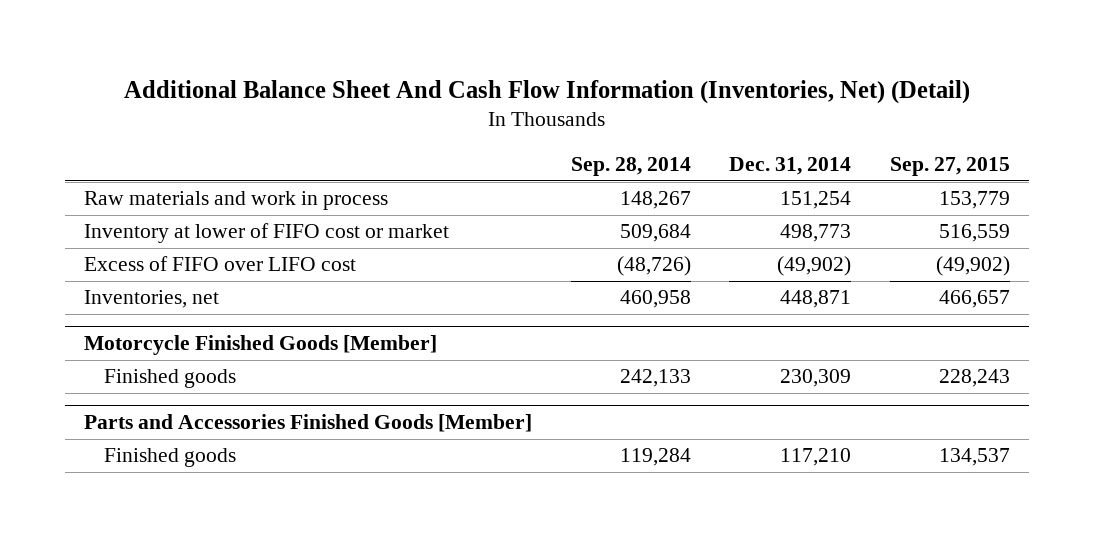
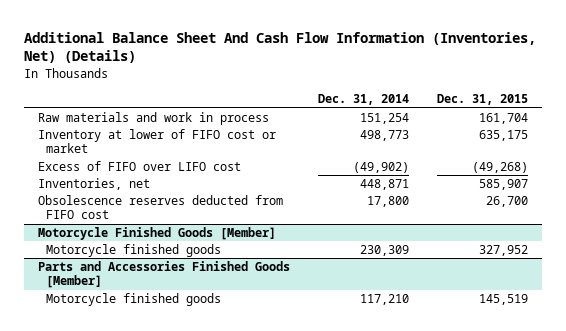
- Additional Balance Sheet And Cash Flow Information (Inventories, Net) (Detail)
+ Additional Balance Sheet And Cash Flow Information (Inventories, Net) (Details)
- | Sep. 28, 2014 | Dec. 31, 2014 | Sep. 27, 2015
+ | Dec. 31, 2014 | Dec. 31, 2015
+ Obsolescence reserves deducted from FIFO cost | 17,800 | 26,700
@ Motorcycle Finished Goods [Member]
- Finished goods | 242,133 | 230,309 | 228,243
+ Motorcycle finished goods | 230,309 | 327,952
@ Parts and Accessories Finished Goods [Member]
- Finished goods | 119,284 | 117,210 | 134,537
+ Motorcycle finished goods | 117,210 | 145,519

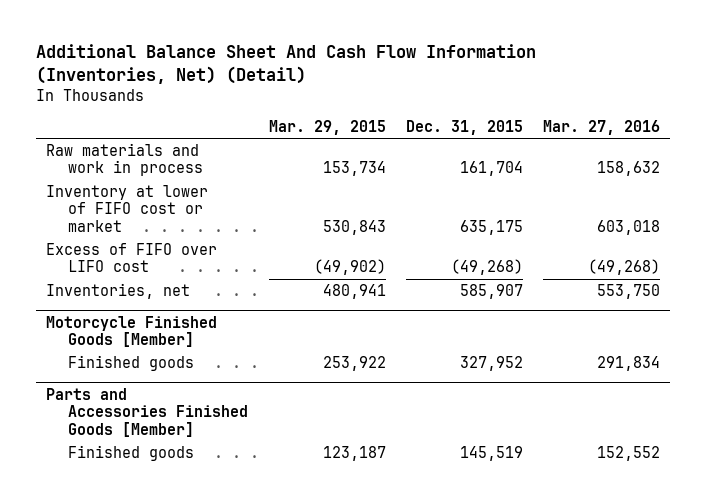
- Additional Balance Sheet And Cash Flow Information (Inventories, Net) (Details)
+ Additional Balance Sheet And Cash Flow Information (Inventories, Net) (Detail)
- | Dec. 31, 2014 | Dec. 31, 2015
+ | Mar. 29, 2015 | Dec. 31, 2015 | Mar. 27, 2016
- Obsolescence reserves deducted from FIFO cost | 17,800 | 26,700
@ Motorcycle Finished Goods [Member]
- Motorcycle finished goods | 230,309 | 327,952
+ Finished goods | 253,922 | 327,952 | 291,834
@ Parts and Accessories Finished Goods [Member]
- Motorcycle finished goods | 117,210 | 145,519
+ Finished goods | 123,187 | 145,519 | 152,552

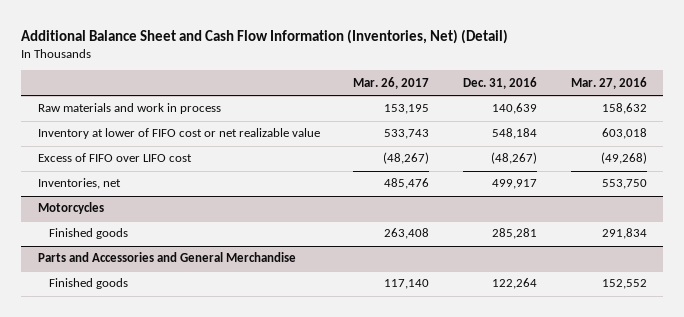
- Additional Balance Sheet And Cash Flow Information (Inventories, Net) (Detail)
+ Additional Balance Sheet and Cash Flow Information (Inventories, Net) (Detail)
- | Mar. 29, 2015 | Dec. 31, 2015 | Mar. 27, 2016
+ | Mar. 26, 2017 | Dec. 31, 2016 | Mar. 27, 2016
- Inventory at lower of FIFO cost or market | 530,843 | 635,175 | 603,018
+ Inventory at lower of FIFO cost or net realizable value | 533,743 | 548,184 | 603,018
- Motorcycle Finished Goods [Member]
+ Motorcycles
- Parts and Accessories Finished Goods [Member]
+ Parts and Accessories and General Merchandise

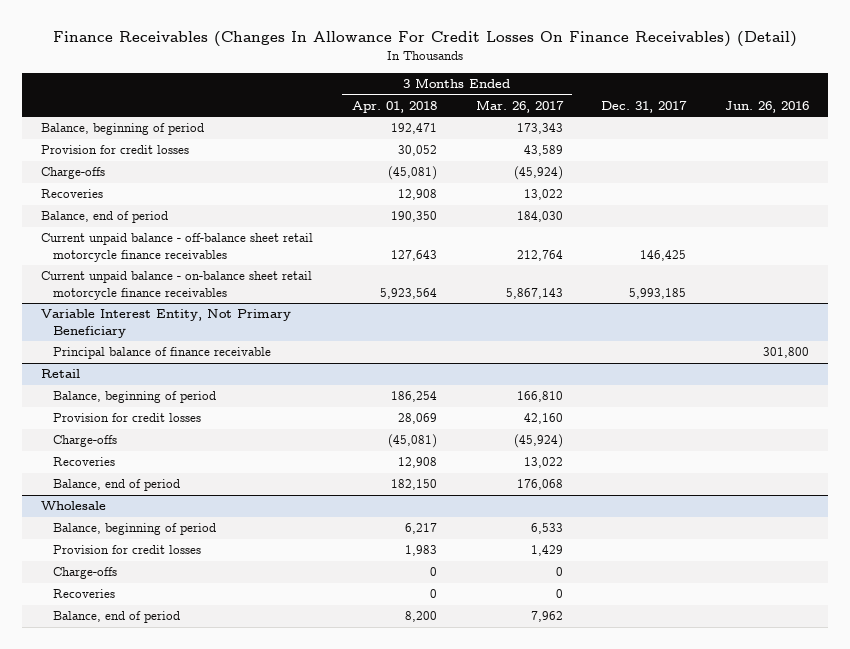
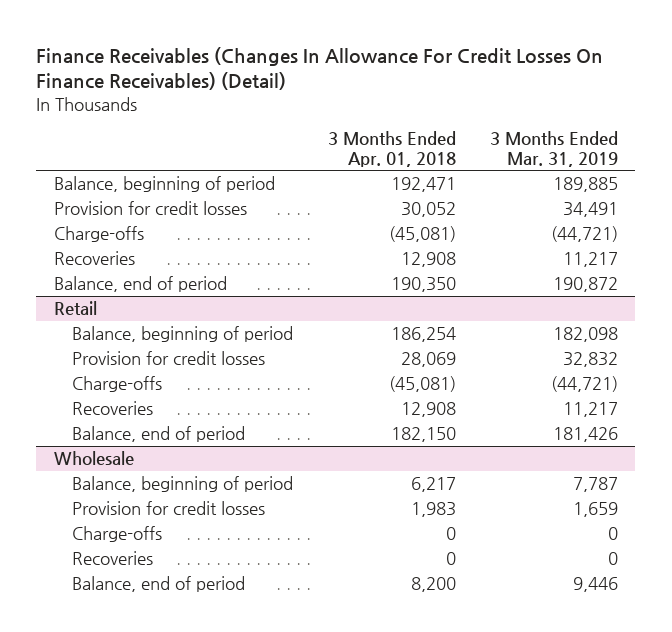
- | 3 Months Ended Apr. 01, 2018 | 3 Months Ended Mar. 26, 2017 | Dec. 31, 2017 | Jun. 26, 2016
+ | 3 Months Ended Apr. 01, 2018 | 3 Months Ended Mar. 31, 2019
- Current unpaid balance - off-balance sheet retail motorcycle finance receivables | 127,643 | 212,764 | 146,425 |
- Current unpaid balance - on-balance sheet retail motorcycle finance receivables | 5,923,564 | 5,867,143 | 5,993,185 |
- Variable Interest Entity, Not Primary Beneficiary
- Principal balance of finance receivable | | | | 301,800

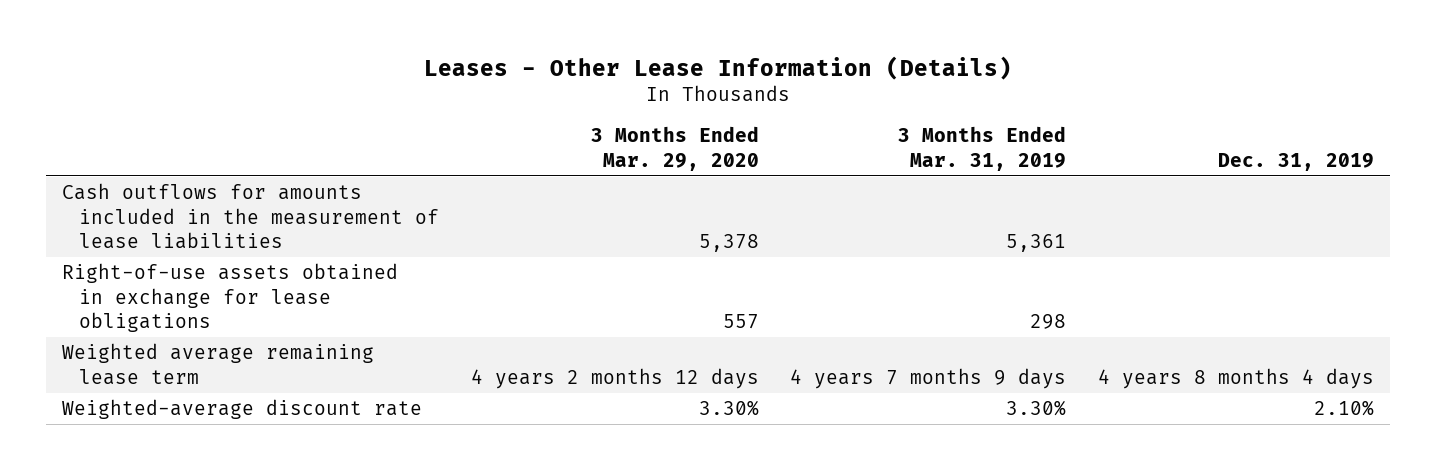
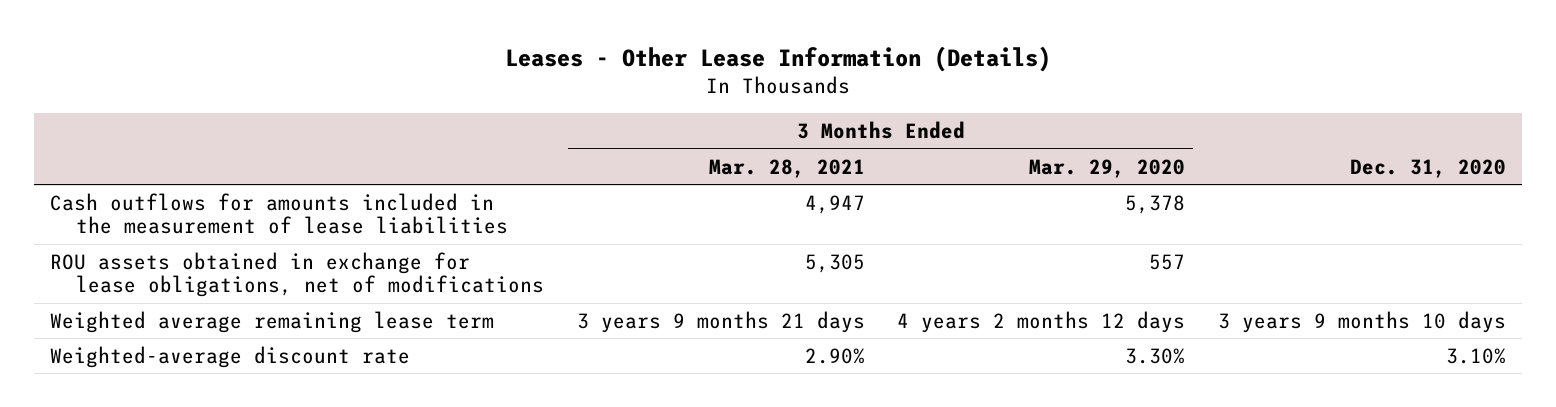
- | 3 Months Ended Mar. 29, 2020 | 3 Months Ended Mar. 31, 2019 | Dec. 31, 2019
+ | 3 Months Ended Mar. 28, 2021 | 3 Months Ended Mar. 29, 2020 | Dec. 31, 2020
- Right-of-use assets obtained in exchange for lease obligations | 557 | 298 |
+ ROU assets obtained in exchange for lease obligations, net of modifications | 5,305 | 557 |

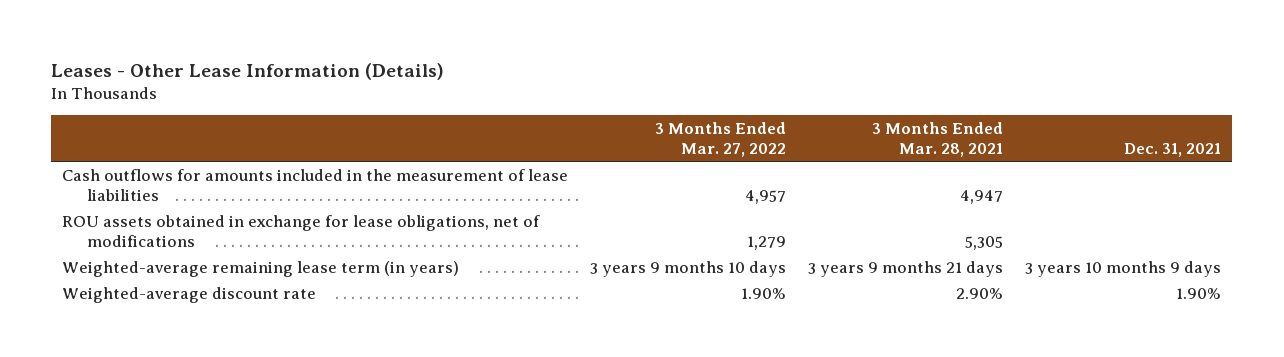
- | 3 Months Ended Mar. 28, 2021 | 3 Months Ended Mar. 29, 2020 | Dec. 31, 2020
+ | 3 Months Ended Mar. 27, 2022 | 3 Months Ended Mar. 28, 2021 | Dec. 31, 2021
- Weighted average remaining lease term | 3 years 9 months 21 days | 4 years 2 months 12 days | 3 years 9 months 10 days
+ Weighted-average remaining lease term (in years) | 3 years 9 months 10 days | 3 years 9 months 21 days | 3 years 10 months 9 days

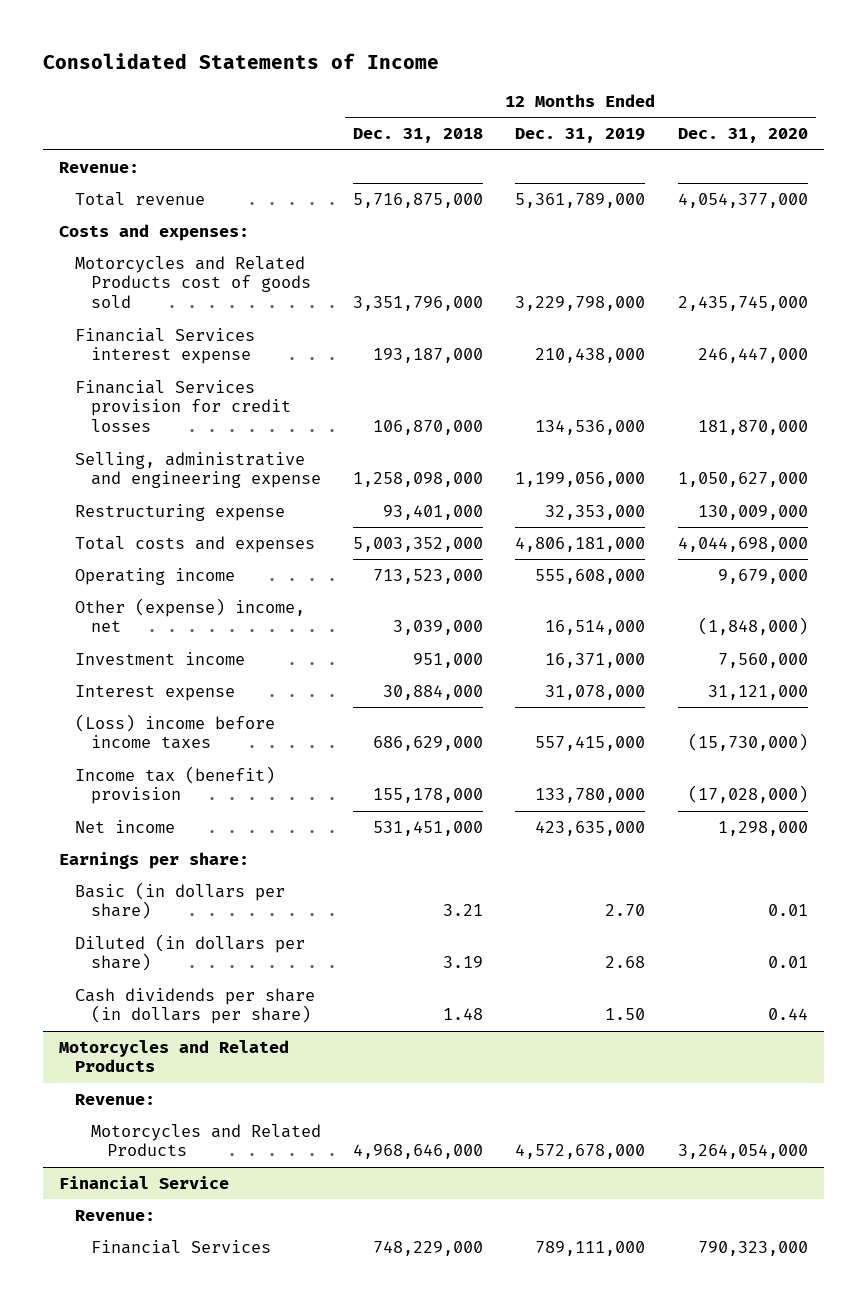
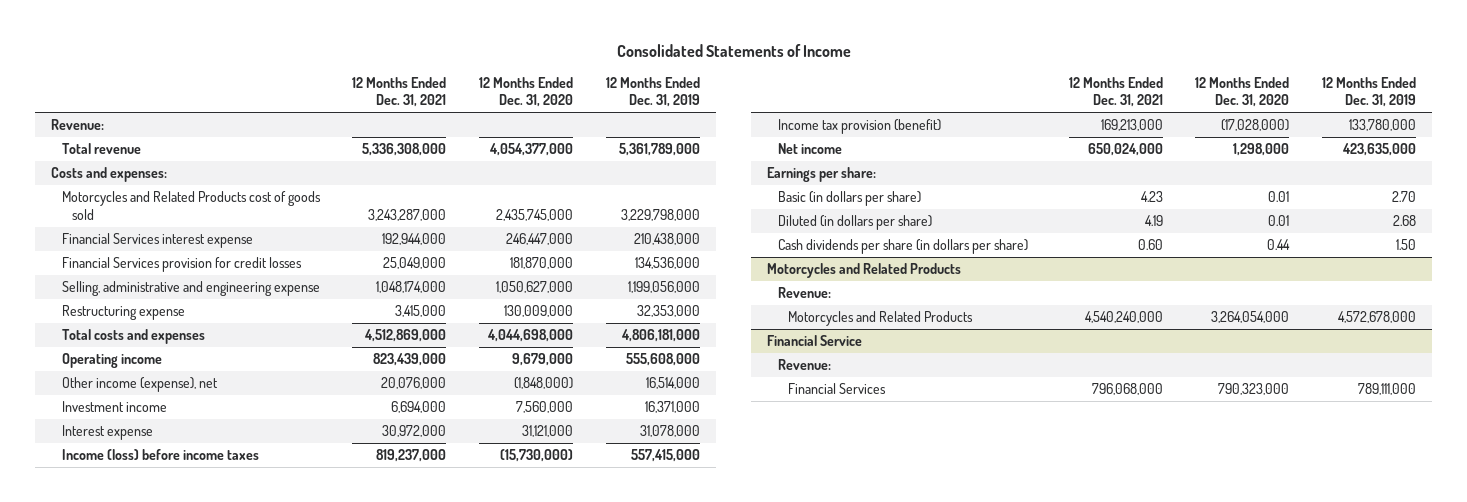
- | 12 Months Ended Dec. 31, 2018 | 12 Months Ended Dec. 31, 2019 | 12 Months Ended Dec. 31, 2020
+ | 12 Months Ended Dec. 31, 2021 | 12 Months Ended Dec. 31, 2020 | 12 Months Ended Dec. 31, 2019
- Other (expense) income, net | 3,039,000 | 16,514,000 | (1,848,000)
+ Other income (expense), net | 20,076,000 | (1,848,000) | 16,514,000
- (Loss) income before income taxes | 686,629,000 | 557,415,000 | (15,730,000)
- Income tax (benefit) provision | 155,178,000 | 133,780,000 | (17,028,000)
+ Income (loss) before income taxes | 819,237,000 | (15,730,000) | 557,415,000
+ Income tax provision (benefit) | 169,213,000 | (17,028,000) | 133,780,000

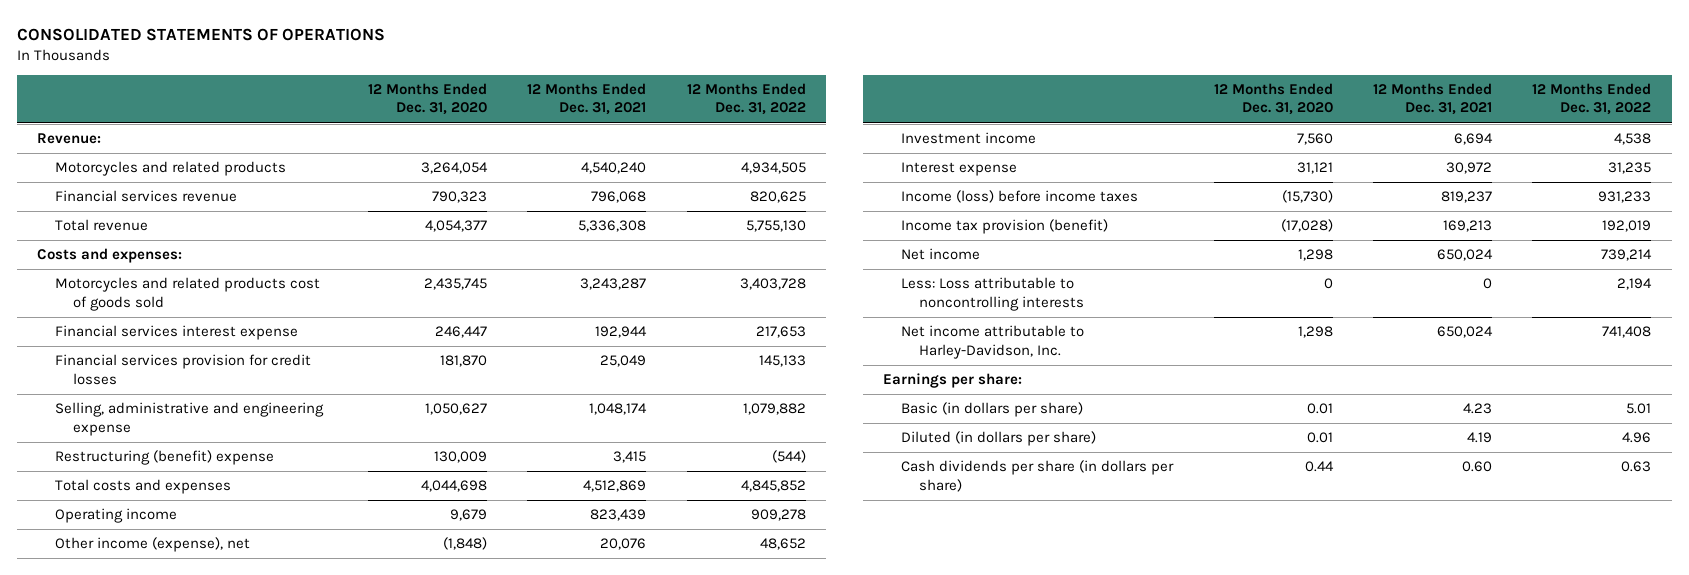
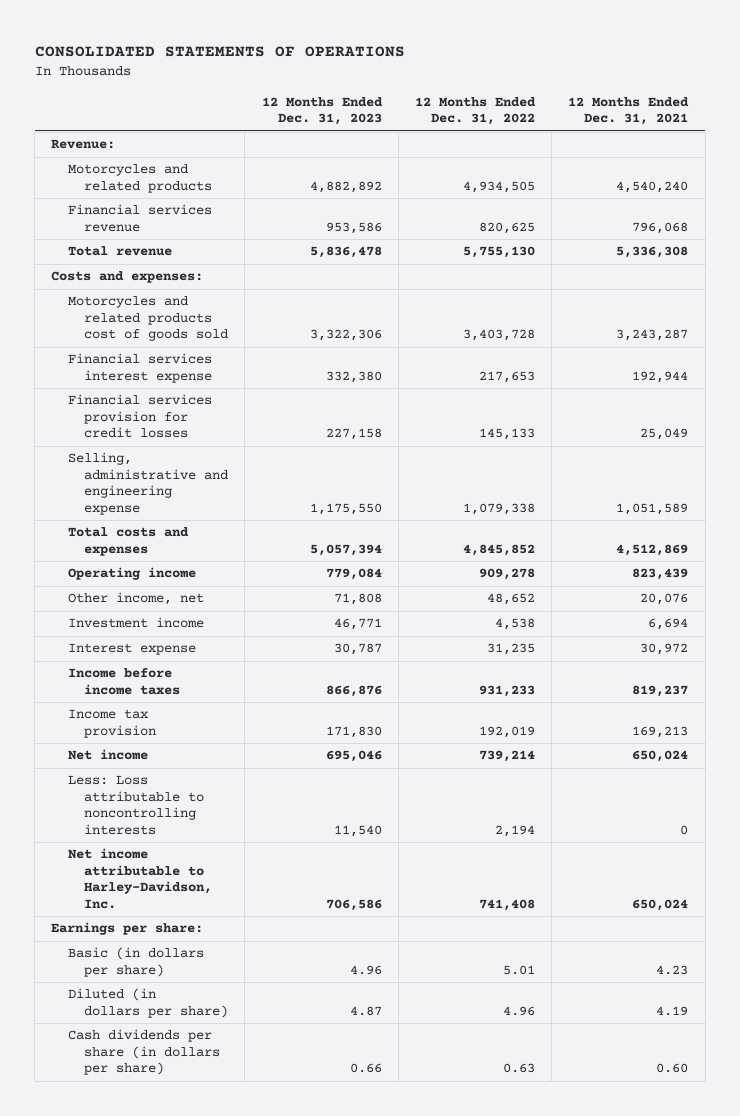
- | 12 Months Ended Dec. 31, 2020 | 12 Months Ended Dec. 31, 2021 | 12 Months Ended Dec. 31, 2022
+ | 12 Months Ended Dec. 31, 2023 | 12 Months Ended Dec. 31, 2022 | 12 Months Ended Dec. 31, 2021
- Selling, administrative and engineering expense | 1,050,627 | 1,048,174 | 1,079,882
- Restructuring (benefit) expense | 130,009 | 3,415 | (544)
+ Selling, administrative and engineering expense | 1,175,550 | 1,079,338 | 1,051,589
- Other income (expense), net | (1,848) | 20,076 | 48,652
+ Other income, net | 71,808 | 48,652 | 20,076
- Income (loss) before income taxes | (15,730) | 819,237 | 931,233
- Income tax provision (benefit) | (17,028) | 169,213 | 192,019
+ Income before income taxes | 866,876 | 931,233 | 819,237
+ Income tax provision | 171,830 | 192,019 | 169,213

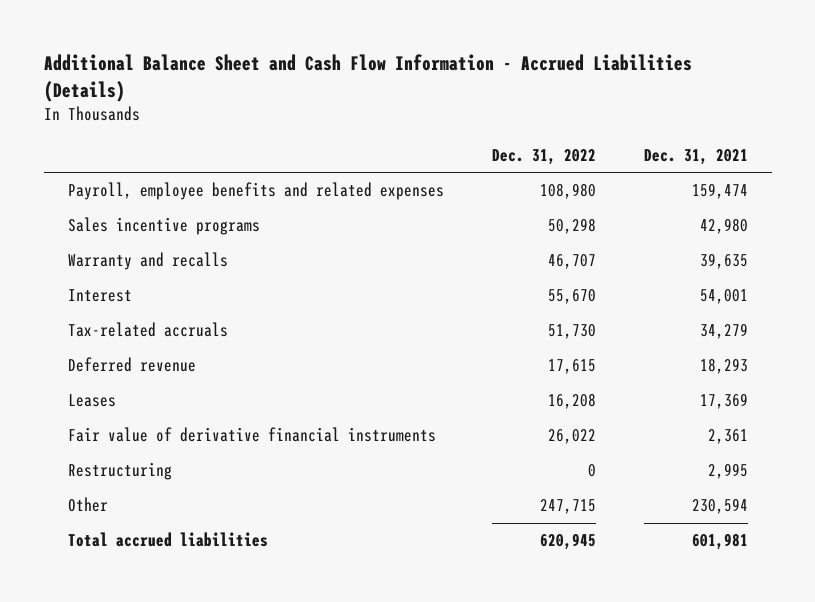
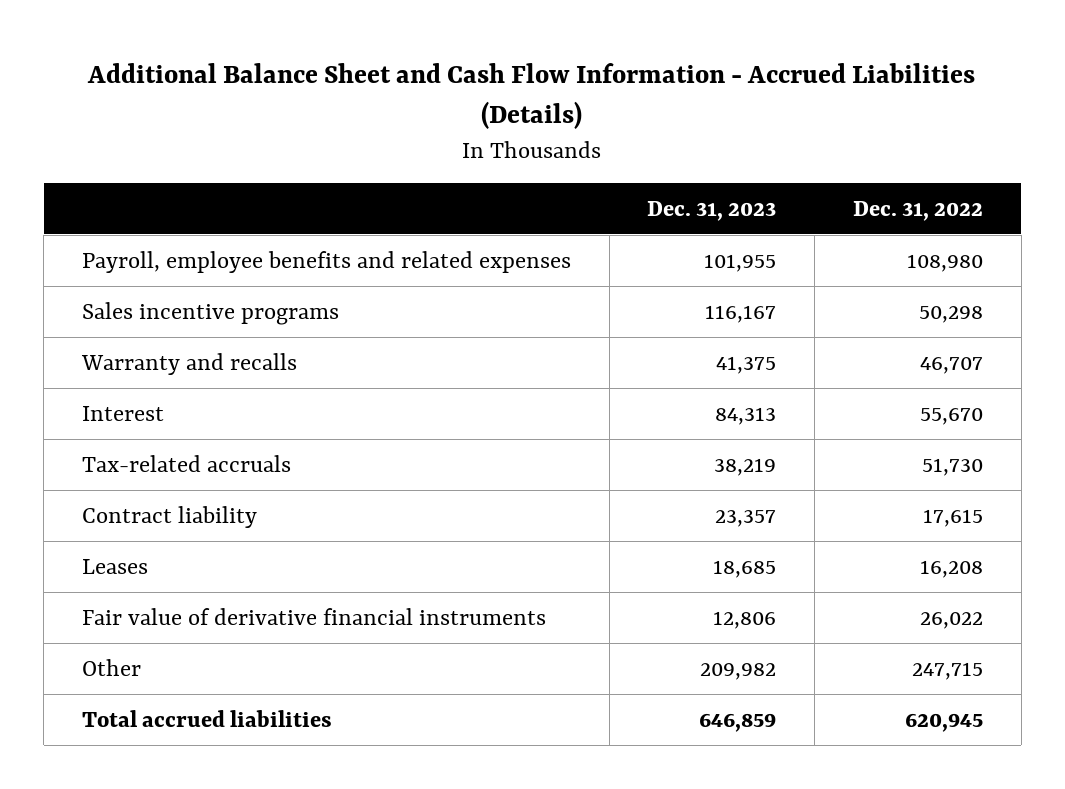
- | Dec. 31, 2022 | Dec. 31, 2021
+ | Dec. 31, 2023 | Dec. 31, 2022
- Deferred revenue | 17,615 | 18,293
+ Contract liability | 23,357 | 17,615
- Restructuring | 0 | 2,995

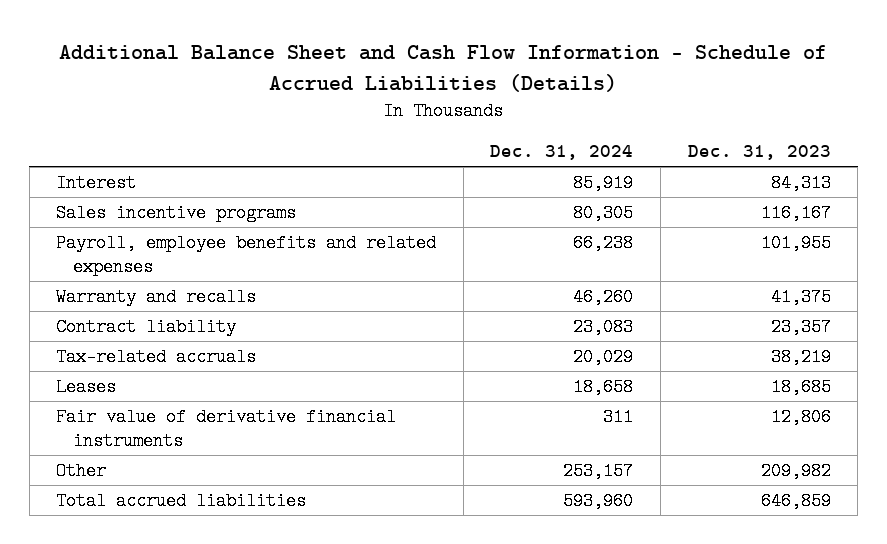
- Additional Balance Sheet and Cash Flow Information - Accrued Liabilities (Details)
+ Additional Balance Sheet and Cash Flow Information - Schedule of Accrued Liabilities (Details)
- | Dec. 31, 2023 | Dec. 31, 2022
+ | Dec. 31, 2024 | Dec. 31, 2023
moved up: Interest | 85,919 | 84,313
moved down: Payroll, employee benefits and related expenses | 66,238 | 101,955
moved down: Tax-related accruals | 20,029 | 38,219

